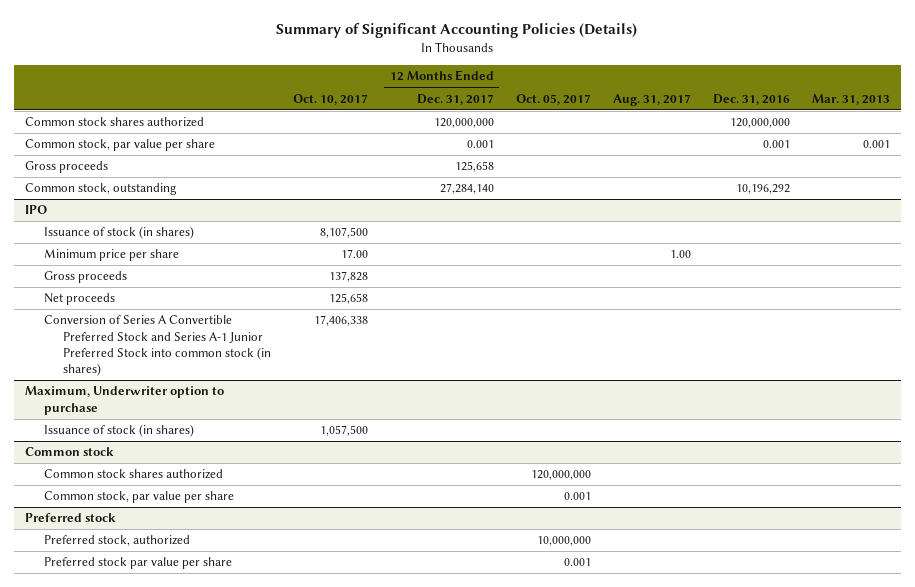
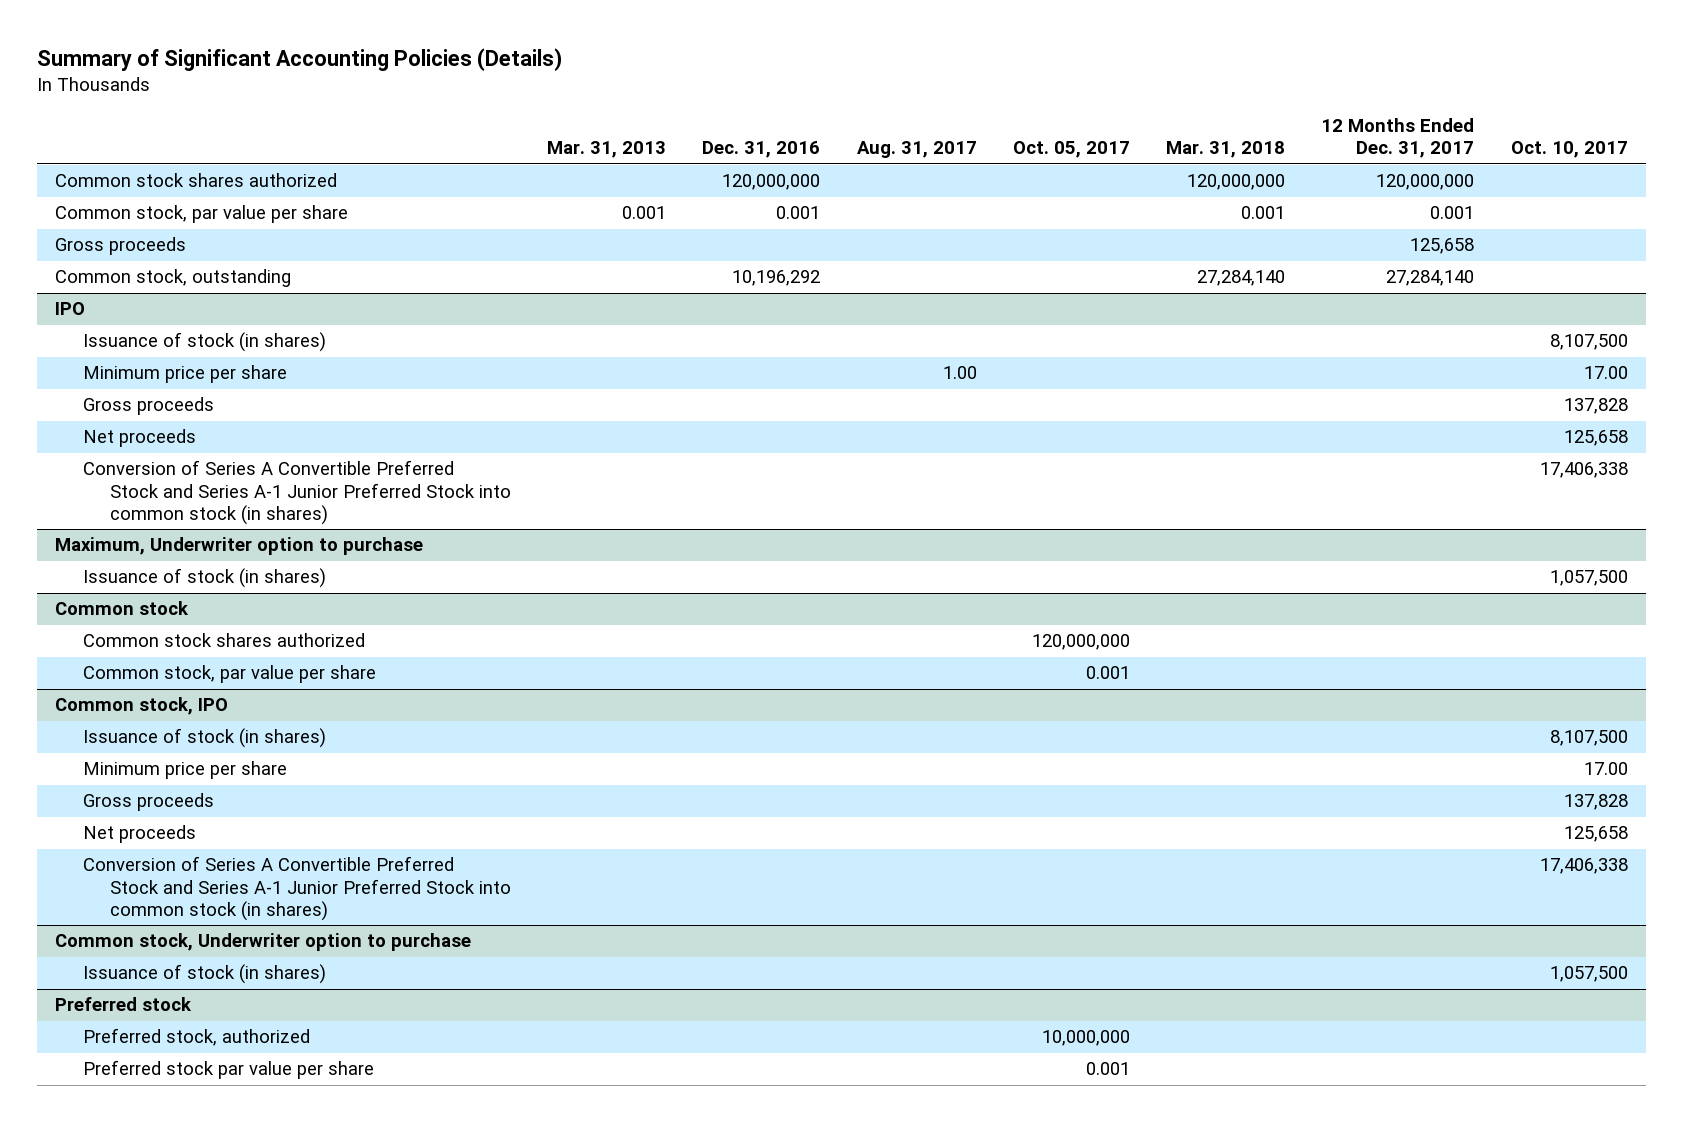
- | Oct. 10, 2017 | 12 Months Ended Dec. 31, 2017 | Oct. 05, 2017 | Aug. 31, 2017 | Dec. 31, 2016 | Mar. 31, 2013
+ | Mar. 31, 2013 | Dec. 31, 2016 | Aug. 31, 2017 | Oct. 05, 2017 | Mar. 31, 2018 | 12 Months Ended Dec. 31, 2017 | Oct. 10, 2017
+ Common stock, IPO
+ Issuance of stock (in shares) | | | | | | | 8,107,500
+ Minimum price per share | | | | | | | 17.00
+ Gross proceeds | | | | | | | 137,828
+ Net proceeds | | | | | | | 125,658
+ Conversion of Series A Convertible Preferred Stock and Series A-1 Junior Preferred Stock into common stock (in shares) | | | | | | | 17,406,338
+ Common stock, Underwriter option to purchase
+ Issuance of stock (in shares) | | | | | | | 1,057,500

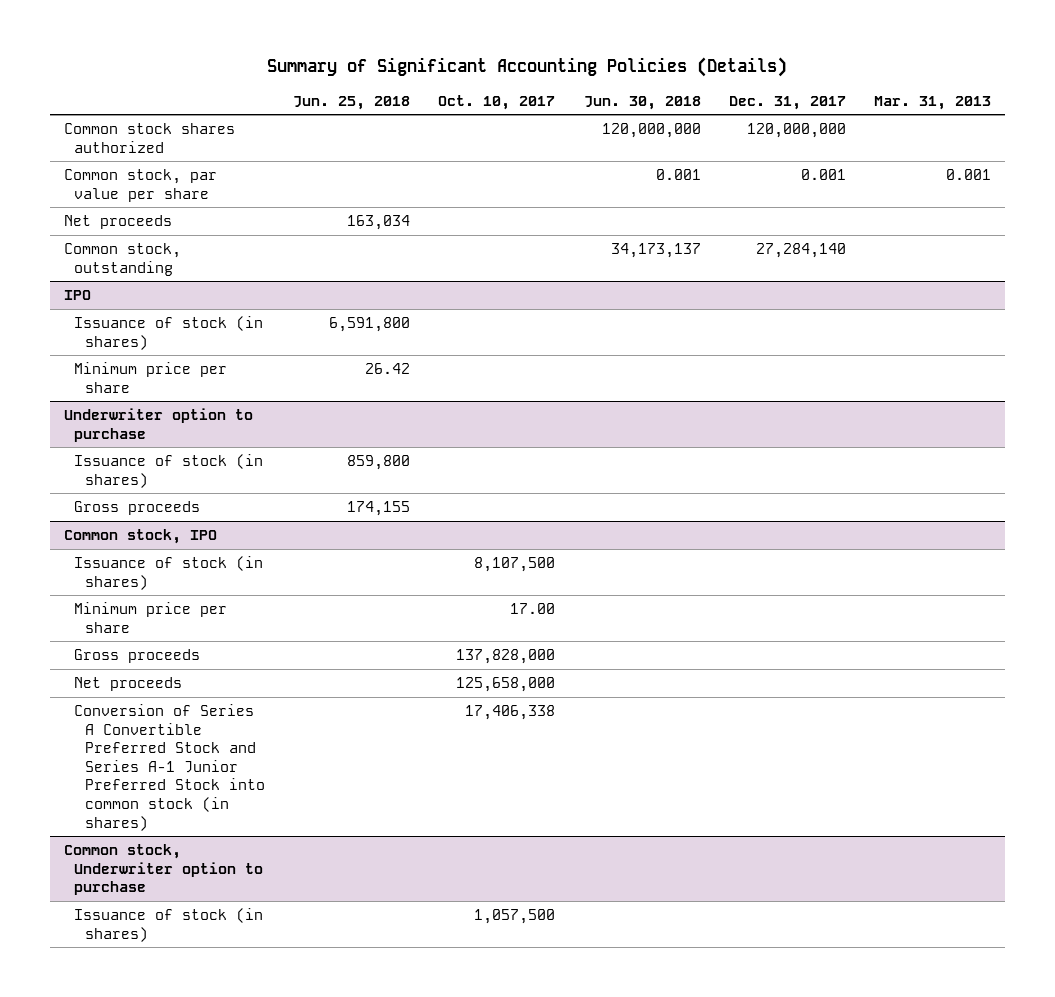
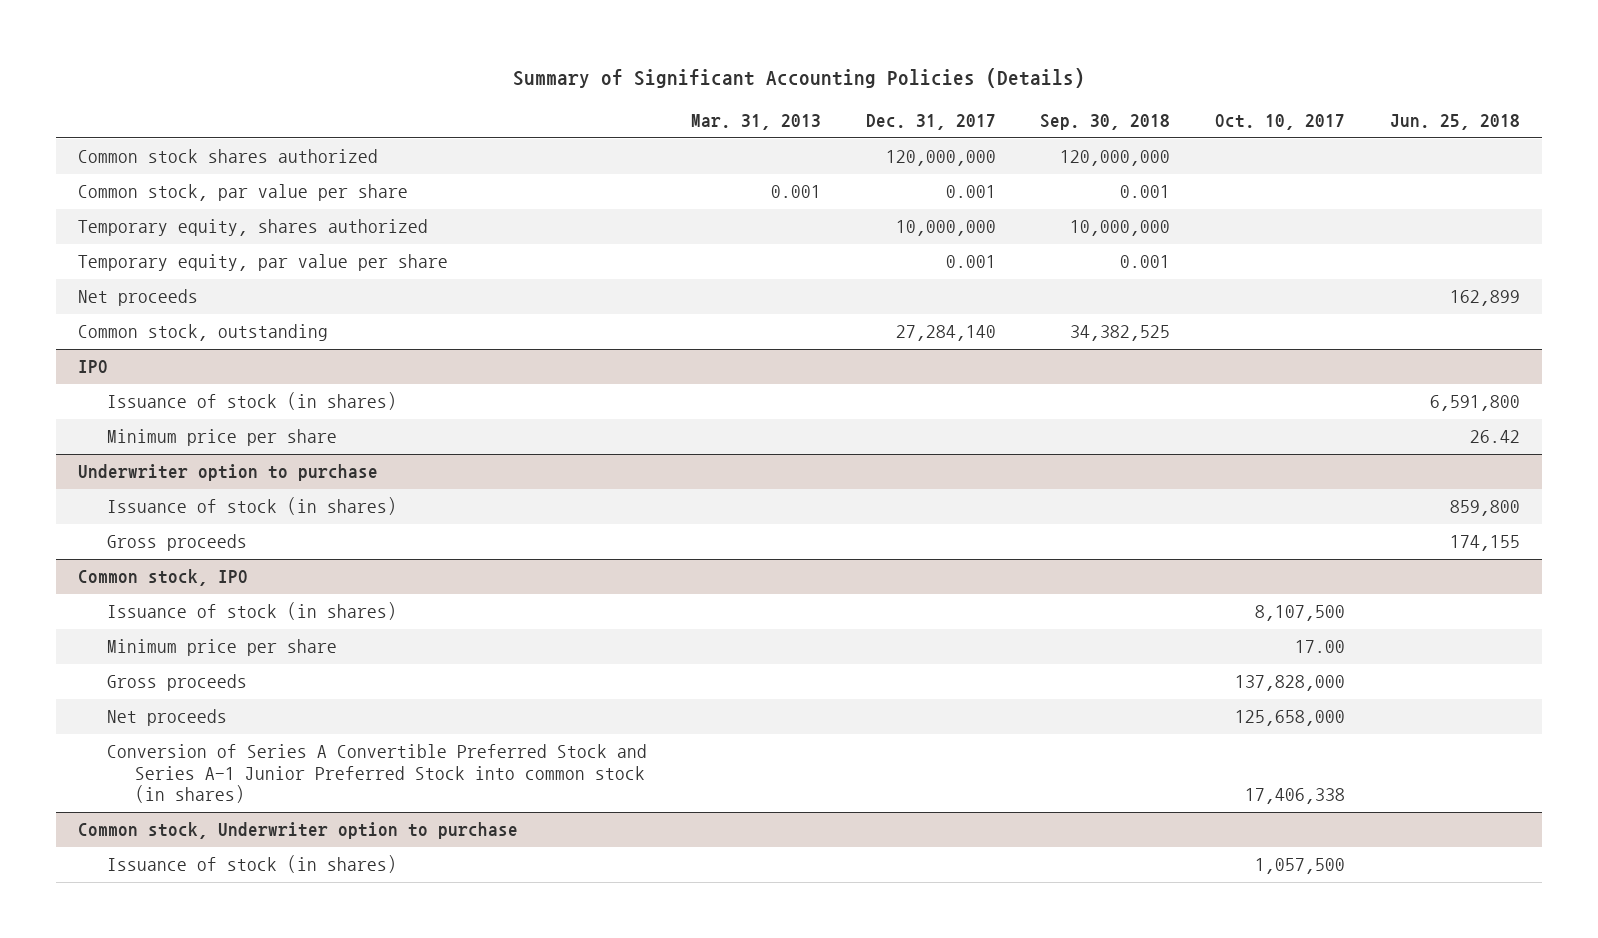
- | Jun. 25, 2018 | Oct. 10, 2017 | Jun. 30, 2018 | Dec. 31, 2017 | Mar. 31, 2013
+ | Mar. 31, 2013 | Dec. 31, 2017 | Sep. 30, 2018 | Oct. 10, 2017 | Jun. 25, 2018
- Net proceeds | 163,034 | | | |
+ Temporary equity, shares authorized | | 10,000,000 | 10,000,000 | |
+ Temporary equity, par value per share | | 0.001 | 0.001 | |
+ Net proceeds | | | | | 162,899

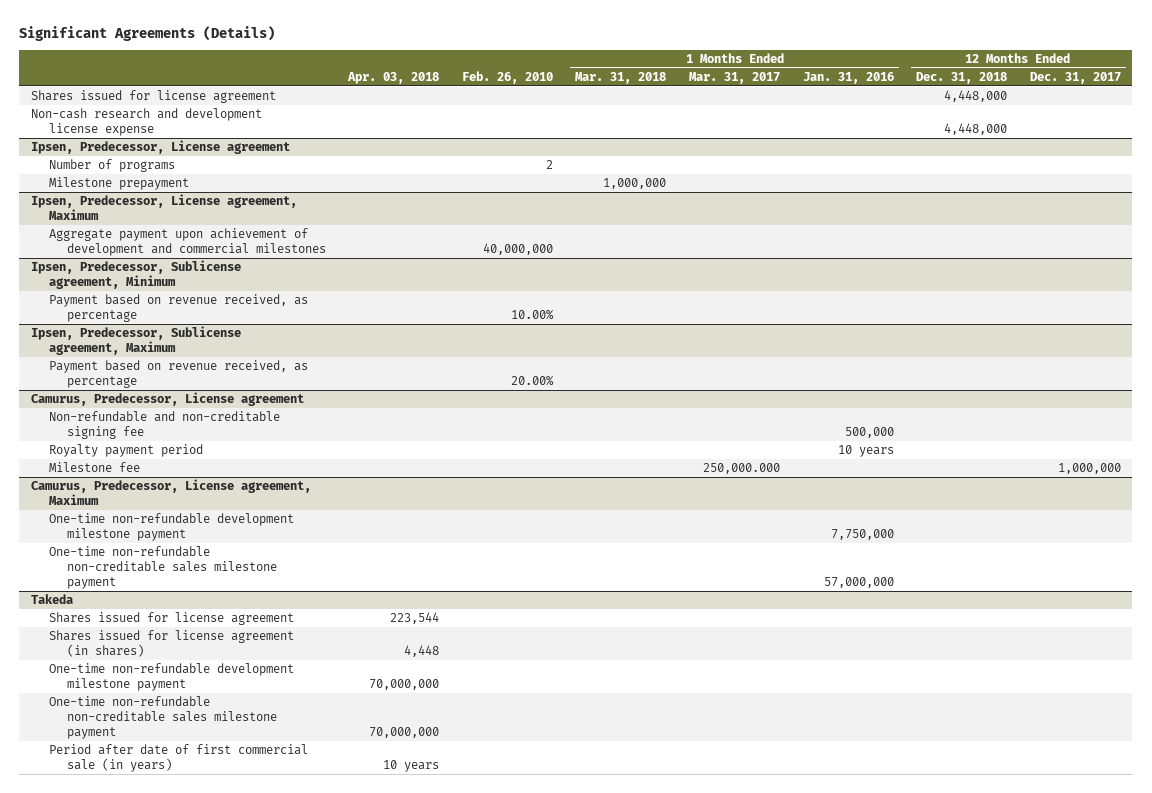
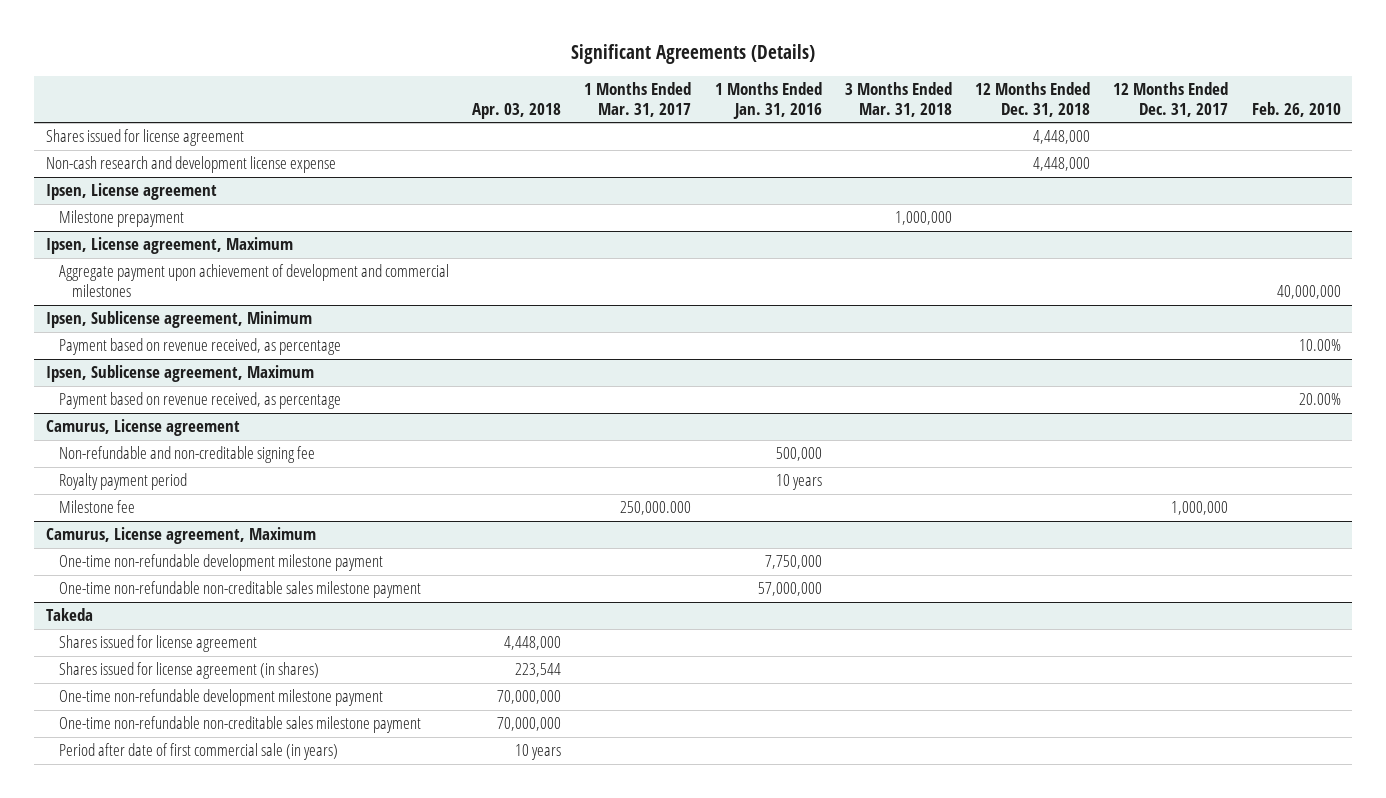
- | Apr. 03, 2018 | Feb. 26, 2010 | 1 Months Ended Mar. 31, 2018 | 1 Months Ended Mar. 31, 2017 | 1 Months Ended Jan. 31, 2016 | 12 Months Ended Dec. 31, 2018 | 12 Months Ended Dec. 31, 2017
+ | Apr. 03, 2018 | 1 Months Ended Mar. 31, 2017 | 1 Months Ended Jan. 31, 2016 | 3 Months Ended Mar. 31, 2018 | 12 Months Ended Dec. 31, 2018 | 12 Months Ended Dec. 31, 2017 | Feb. 26, 2010
- Ipsen, Predecessor, License agreement
- Number of programs | | 2 | | | | |
+ Ipsen, License agreement
- Ipsen, Predecessor, License agreement, Maximum
+ Ipsen, License agreement, Maximum
- Ipsen, Predecessor, Sublicense agreement, Minimum
+ Ipsen, Sublicense agreement, Minimum
- Ipsen, Predecessor, Sublicense agreement, Maximum
+ Ipsen, Sublicense agreement, Maximum
- Camurus, Predecessor, License agreement
+ Camurus, License agreement
- Camurus, Predecessor, License agreement, Maximum
+ Camurus, License agreement, Maximum
@ Takeda
- Shares issued for license agreement | 223,544 | | | | | |
- Shares issued for license agreement (in shares) | 4,448 | | | | | |
+ Shares issued for license agreement | 4,448,000 | | | | | |
+ Shares issued for license agreement (in shares) | 223,544 | | | | | |

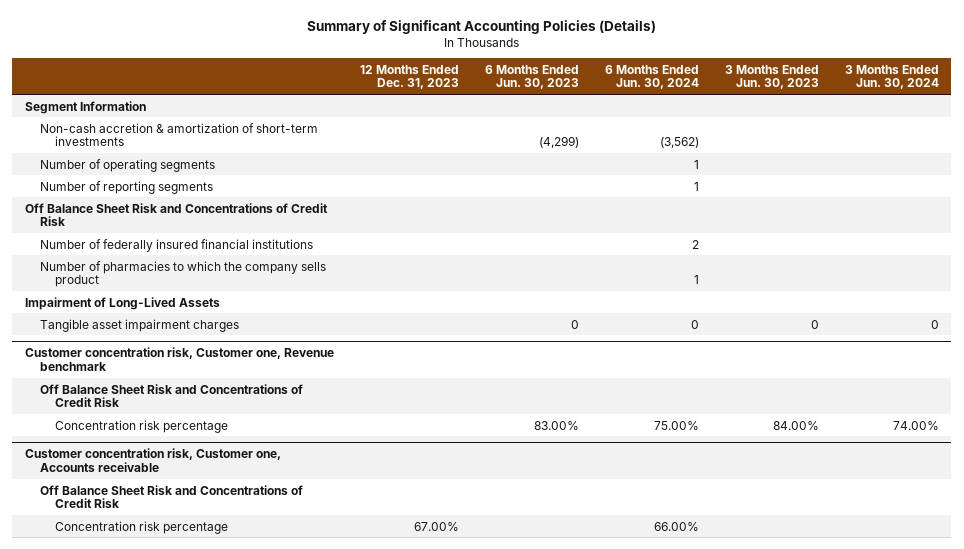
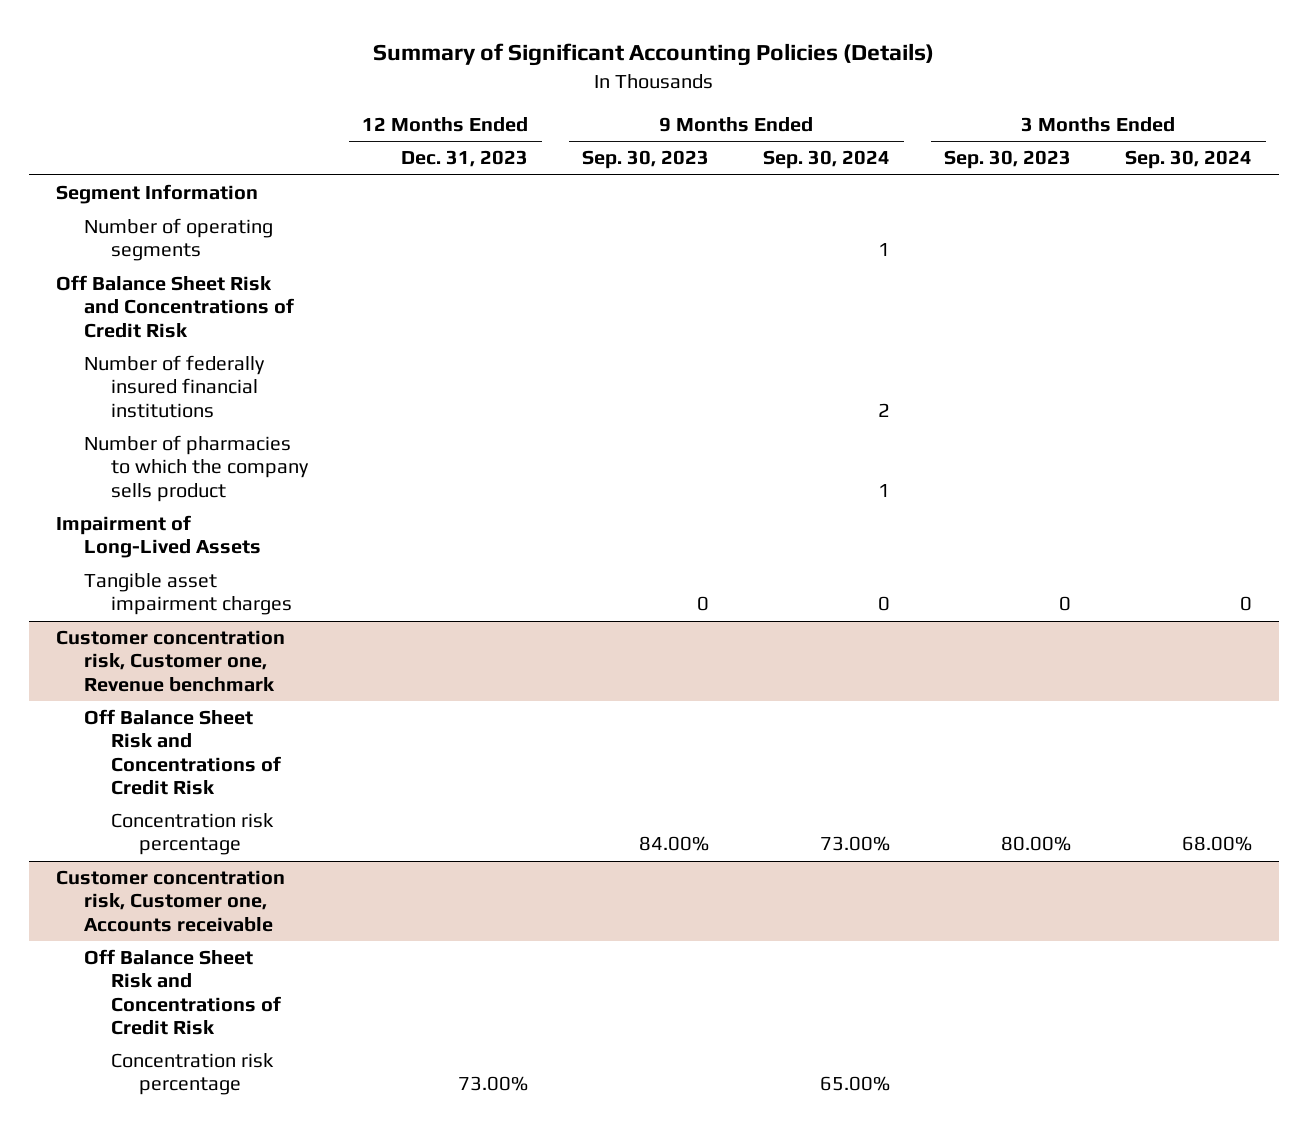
- | 12 Months Ended Dec. 31, 2023 | 6 Months Ended Jun. 30, 2023 | 6 Months Ended Jun. 30, 2024 | 3 Months Ended Jun. 30, 2023 | 3 Months Ended Jun. 30, 2024
+ | 12 Months Ended Dec. 31, 2023 | 9 Months Ended Sep. 30, 2023 | 9 Months Ended Sep. 30, 2024 | 3 Months Ended Sep. 30, 2023 | 3 Months Ended Sep. 30, 2024
- Non-cash accretion & amortization of short-term investments | | (4,299) | (3,562) | |
- Number of reporting segments | | | 1 | |
@ Customer concentration risk, Customer one, Accounts receivable
- Concentration risk percentage | 67.00% | | 66.00% | |
+ Concentration risk percentage | 73.00% | | 65.00% | |

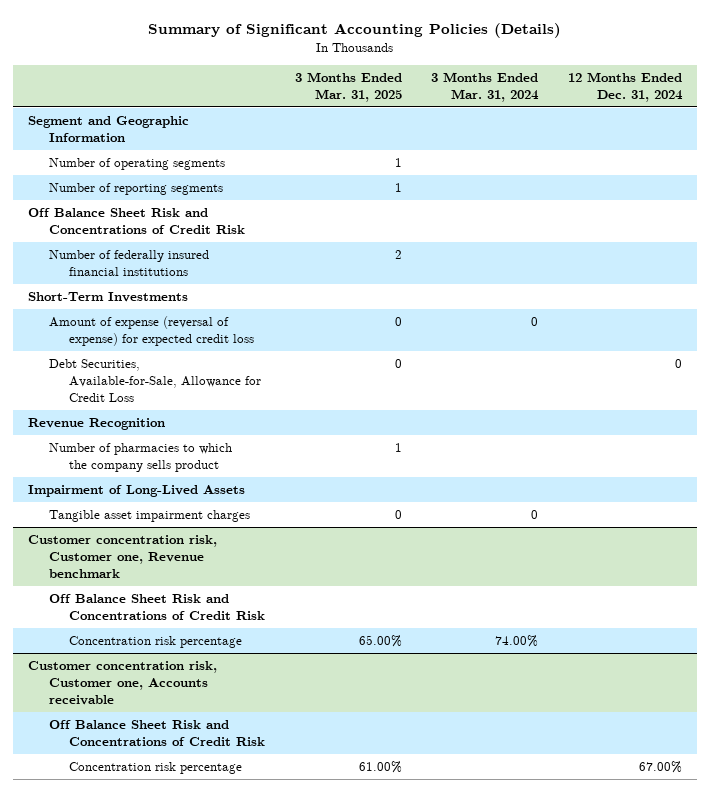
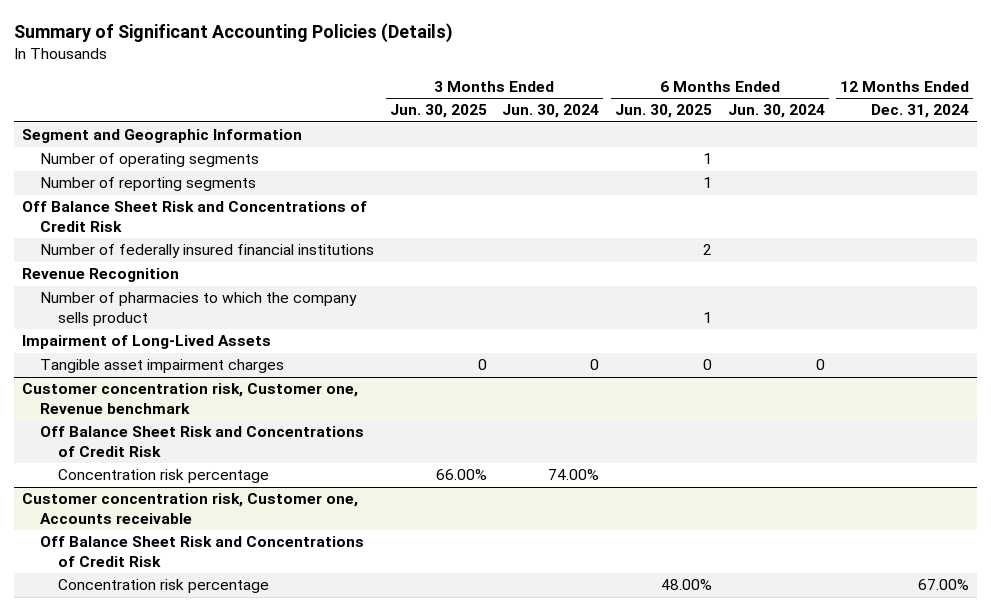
- | 3 Months Ended Mar. 31, 2025 | 3 Months Ended Mar. 31, 2024 | 12 Months Ended Dec. 31, 2024
+ | 3 Months Ended Jun. 30, 2025 | 3 Months Ended Jun. 30, 2024 | 6 Months Ended Jun. 30, 2025 | 6 Months Ended Jun. 30, 2024 | 12 Months Ended Dec. 31, 2024
- Short-Term Investments
- Amount of expense (reversal of expense) for expected credit loss | 0 | 0 |
- Debt Securities, Available-for-Sale, Allowance for Credit Loss | 0 | | 0

